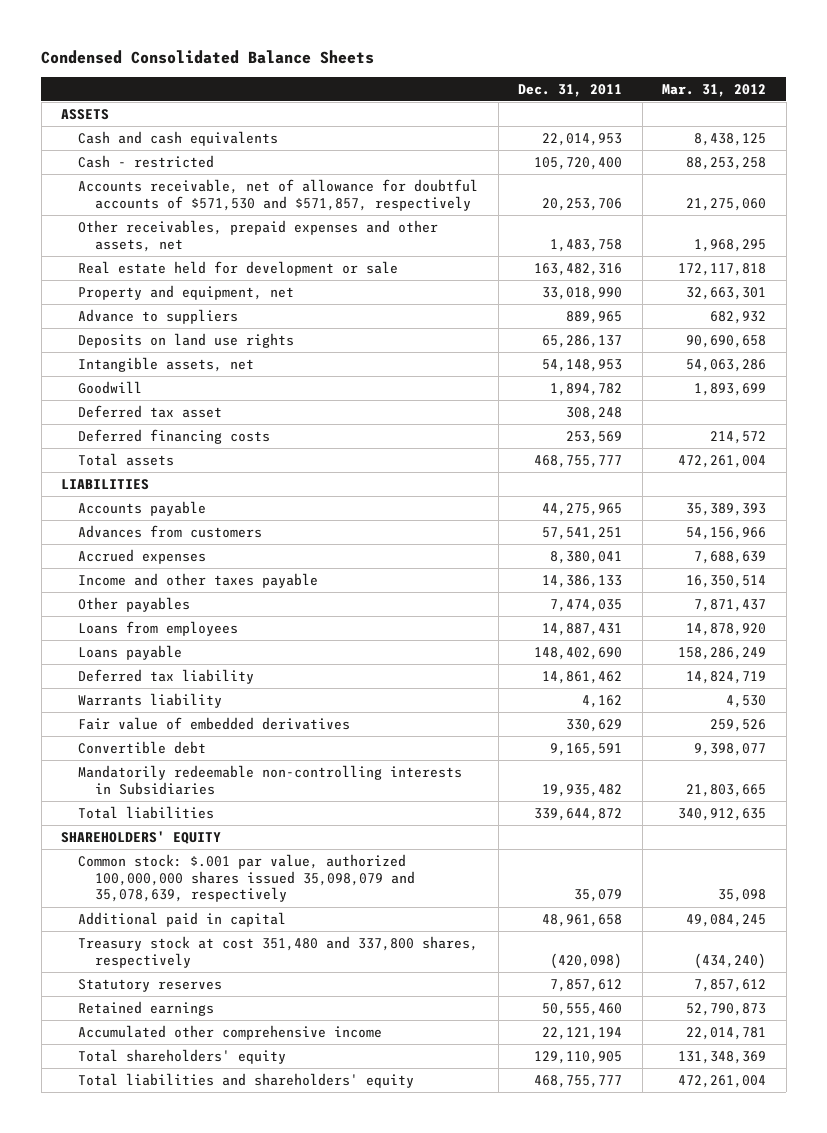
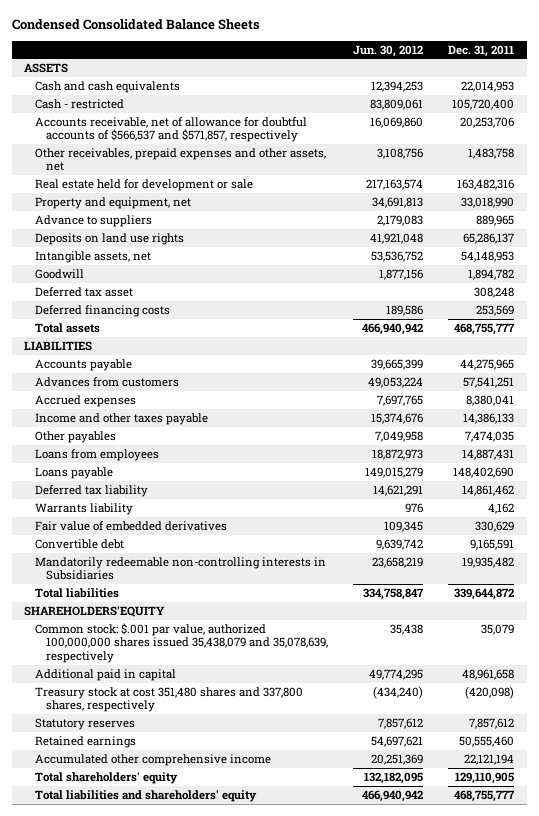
- | Dec. 31, 2011 | Mar. 31, 2012
+ | Jun. 30, 2012 | Dec. 31, 2011
- Accounts receivable, net of allowance for doubtful accounts of $571,530 and $571,857, respectively | 20,253,706 | 21,275,060
+ Accounts receivable, net of allowance for doubtful accounts of $566,537 and $571,857, respectively | 16,069,860 | 20,253,706
- SHAREHOLDERS' EQUITY
- Common stock: $.001 par value, authorized 100,000,000 shares issued 35,098,079 and 35,078,639, respectively | 35,079 | 35,098
+ SHAREHOLDERS'EQUITY
+ Common stock: $.001 par value, authorized 100,000,000 shares issued 35,438,079 and 35,078,639, respectively | 35,438 | 35,079
- Treasury stock at cost 351,480 and 337,800 shares, respectively | (420,098) | (434,240)
+ Treasury stock at cost 351,480 shares and 337,800 shares, respectively | (434,240) | (420,098)

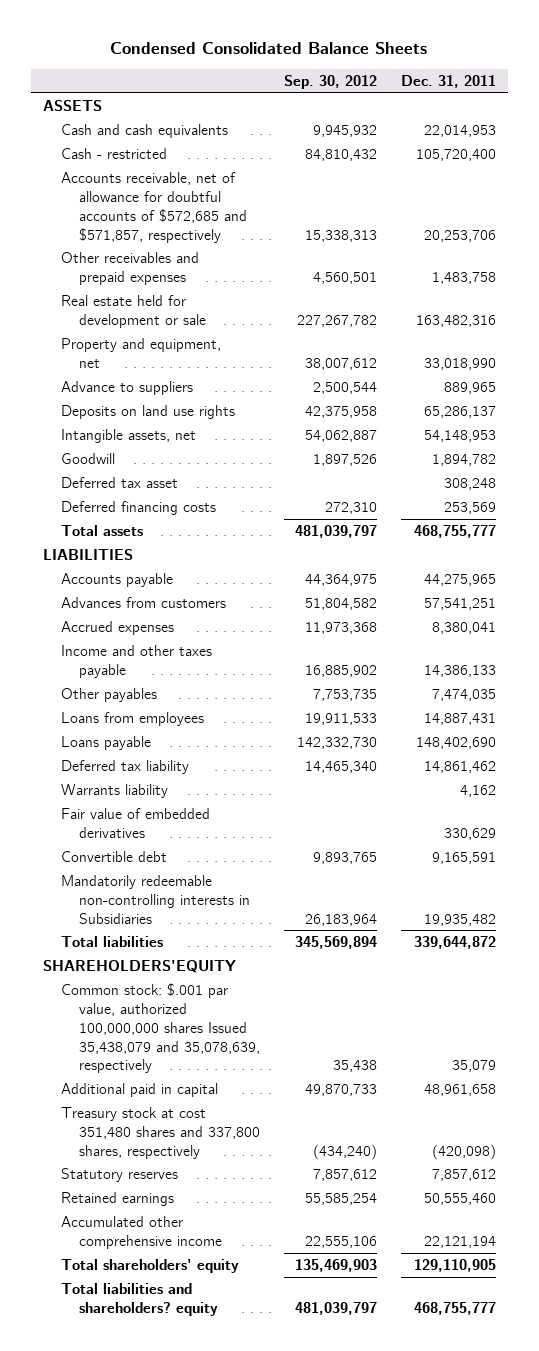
- | Jun. 30, 2012 | Dec. 31, 2011
+ | Sep. 30, 2012 | Dec. 31, 2011
- Accounts receivable, net of allowance for doubtful accounts of $566,537 and $571,857, respectively | 16,069,860 | 20,253,706
- Other receivables, prepaid expenses and other assets, net | 3,108,756 | 1,483,758
+ Accounts receivable, net of allowance for doubtful accounts of $572,685 and $571,857, respectively | 15,338,313 | 20,253,706
+ Other receivables and prepaid expenses | 4,560,501 | 1,483,758
- Common stock: $.001 par value, authorized 100,000,000 shares issued 35,438,079 and 35,078,639, respectively | 35,438 | 35,079
+ Common stock: $.001 par value, authorized 100,000,000 shares Issued 35,438,079 and 35,078,639, respectively | 35,438 | 35,079
- Total liabilities and shareholders' equity | 466,940,942 | 468,755,777
+ Total liabilities and shareholders? equity | 481,039,797 | 468,755,777

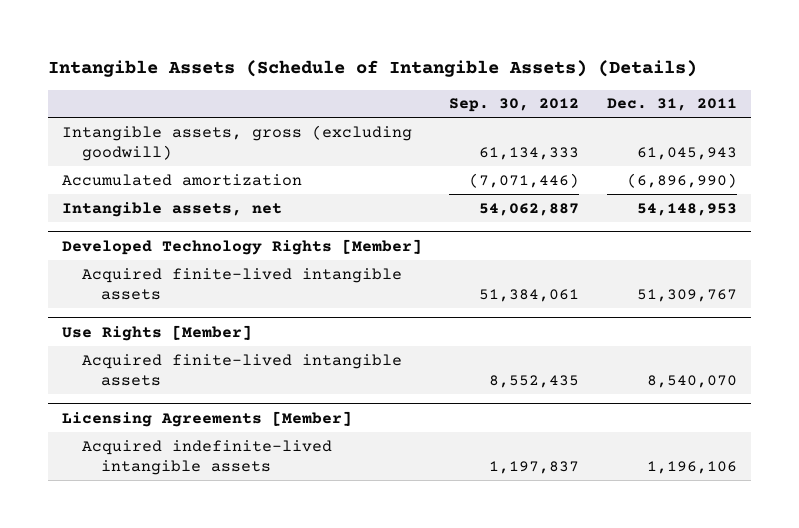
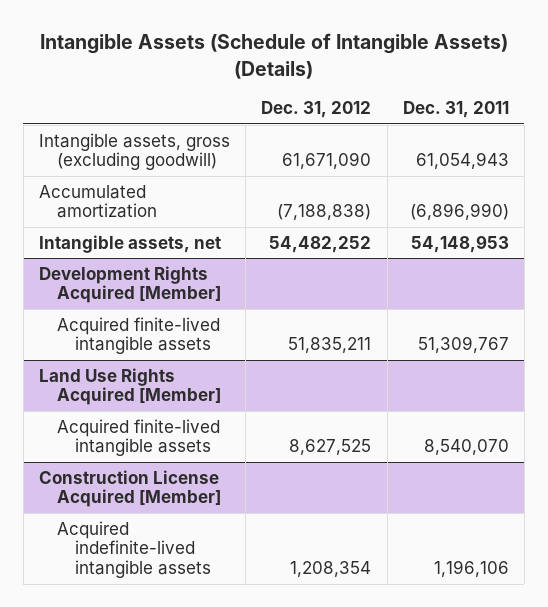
- | Sep. 30, 2012 | Dec. 31, 2011
+ | Dec. 31, 2012 | Dec. 31, 2011
- Intangible assets, gross (excluding goodwill) | 61,134,333 | 61,045,943
+ Intangible assets, gross (excluding goodwill) | 61,671,090 | 61,054,943
- Developed Technology Rights [Member]
+ Development Rights Acquired [Member]
- Use Rights [Member]
+ Land Use Rights Acquired [Member]
- Licensing Agreements [Member]
+ Construction License Acquired [Member]

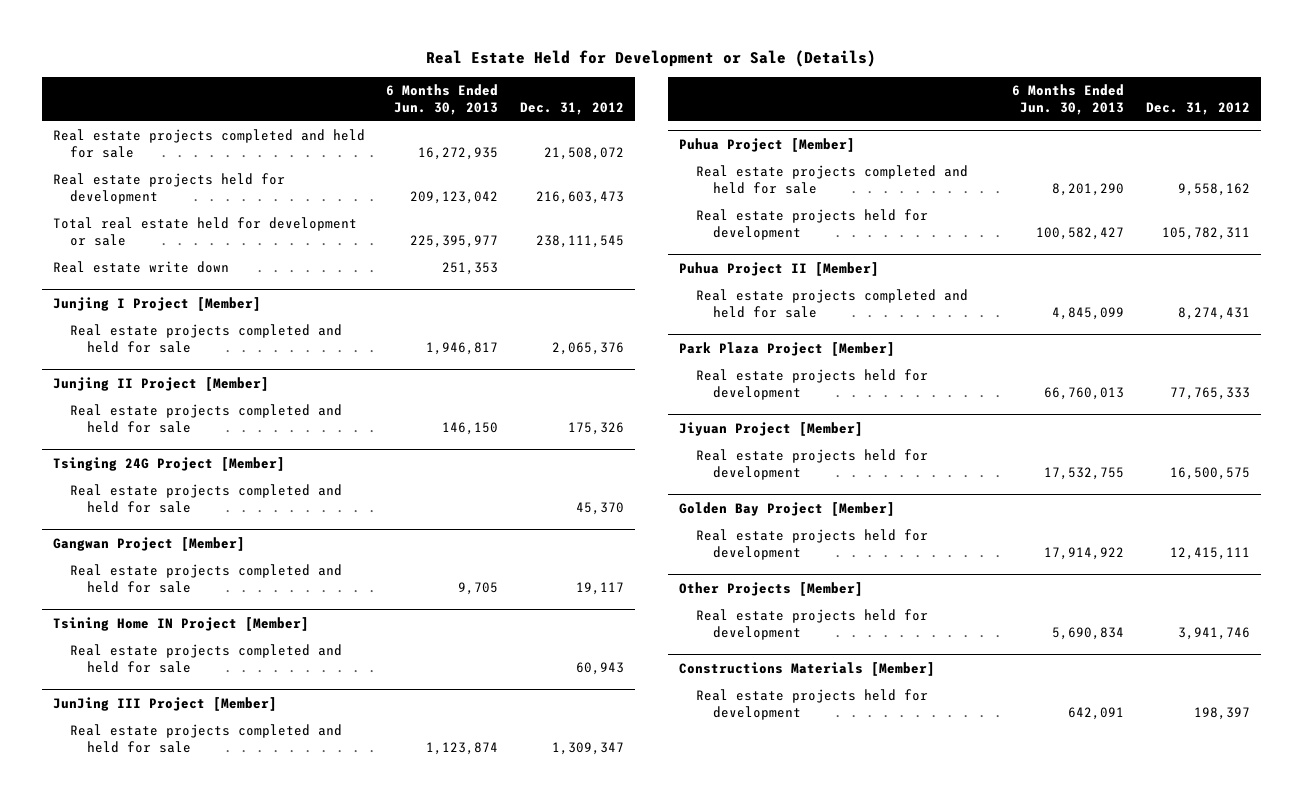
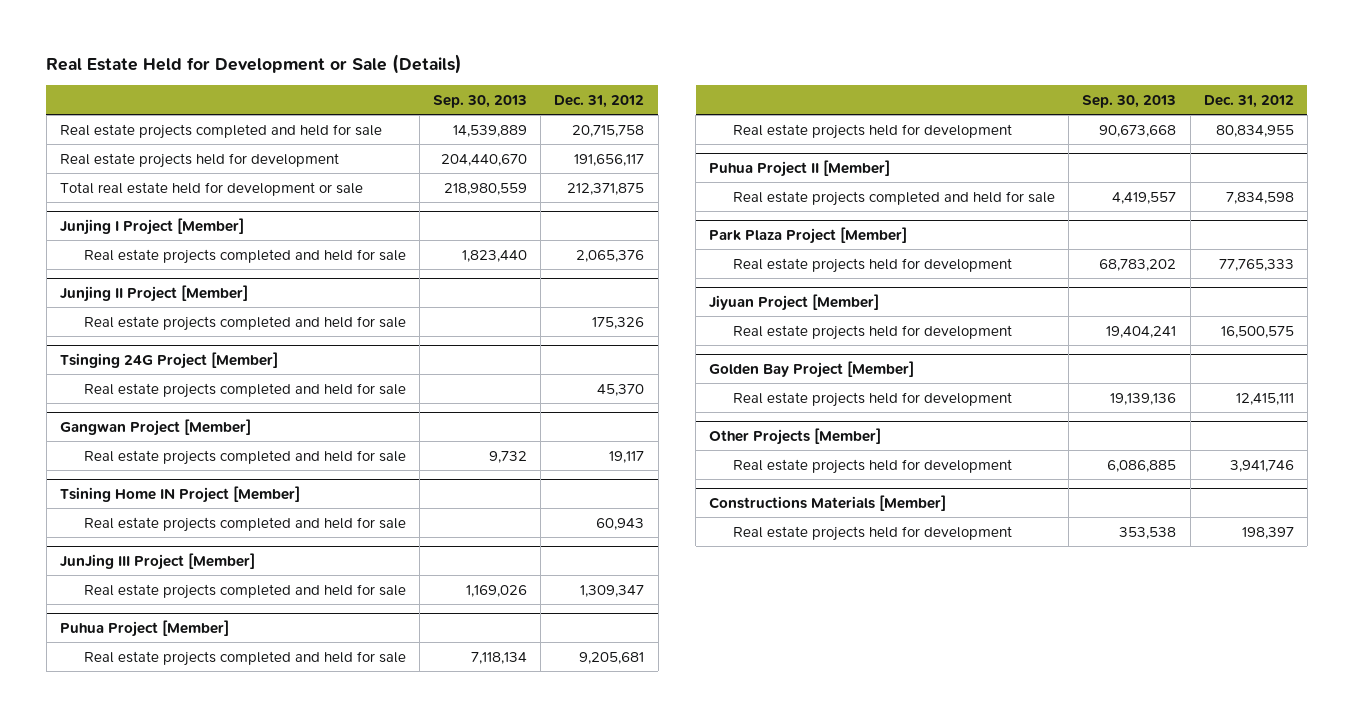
- | 6 Months Ended Jun. 30, 2013 | Dec. 31, 2012
+ | Sep. 30, 2013 | Dec. 31, 2012
- Real estate projects completed and held for sale | 16,272,935 | 21,508,072
- Real estate projects held for development | 209,123,042 | 216,603,473
- Total real estate held for development or sale | 225,395,977 | 238,111,545
- Real estate write down | 251,353 |
+ Real estate projects completed and held for sale | 14,539,889 | 20,715,758
+ Real estate projects held for development | 204,440,670 | 191,656,117
+ Total real estate held for development or sale | 218,980,559 | 212,371,875
@ Puhua Project [Member]
- Real estate projects completed and held for sale | 8,201,290 | 9,558,162
- Real estate projects held for development | 100,582,427 | 105,782,311
+ Real estate projects completed and held for sale | 7,118,134 | 9,205,681
+ Real estate projects held for development | 90,673,668 | 80,834,955
@ Puhua Project II [Member]
- Real estate projects completed and held for sale | 4,845,099 | 8,274,431
+ Real estate projects completed and held for sale | 4,419,557 | 7,834,598

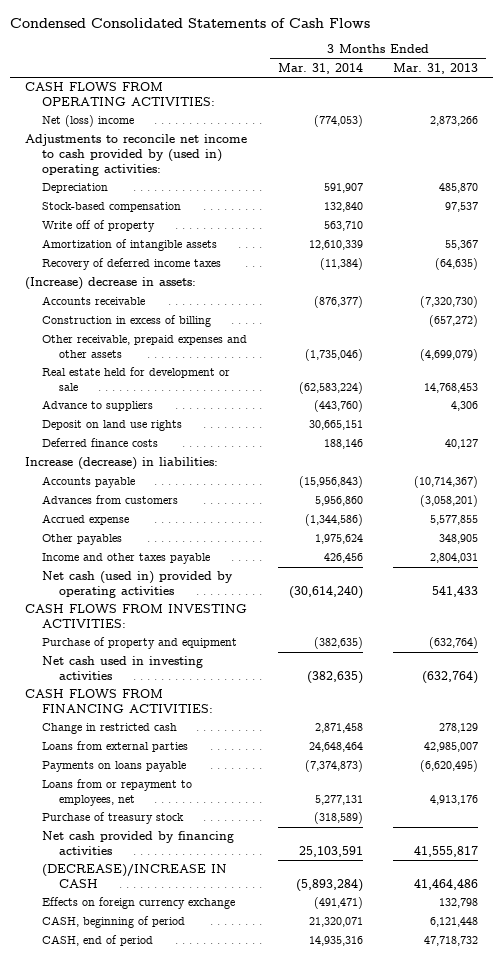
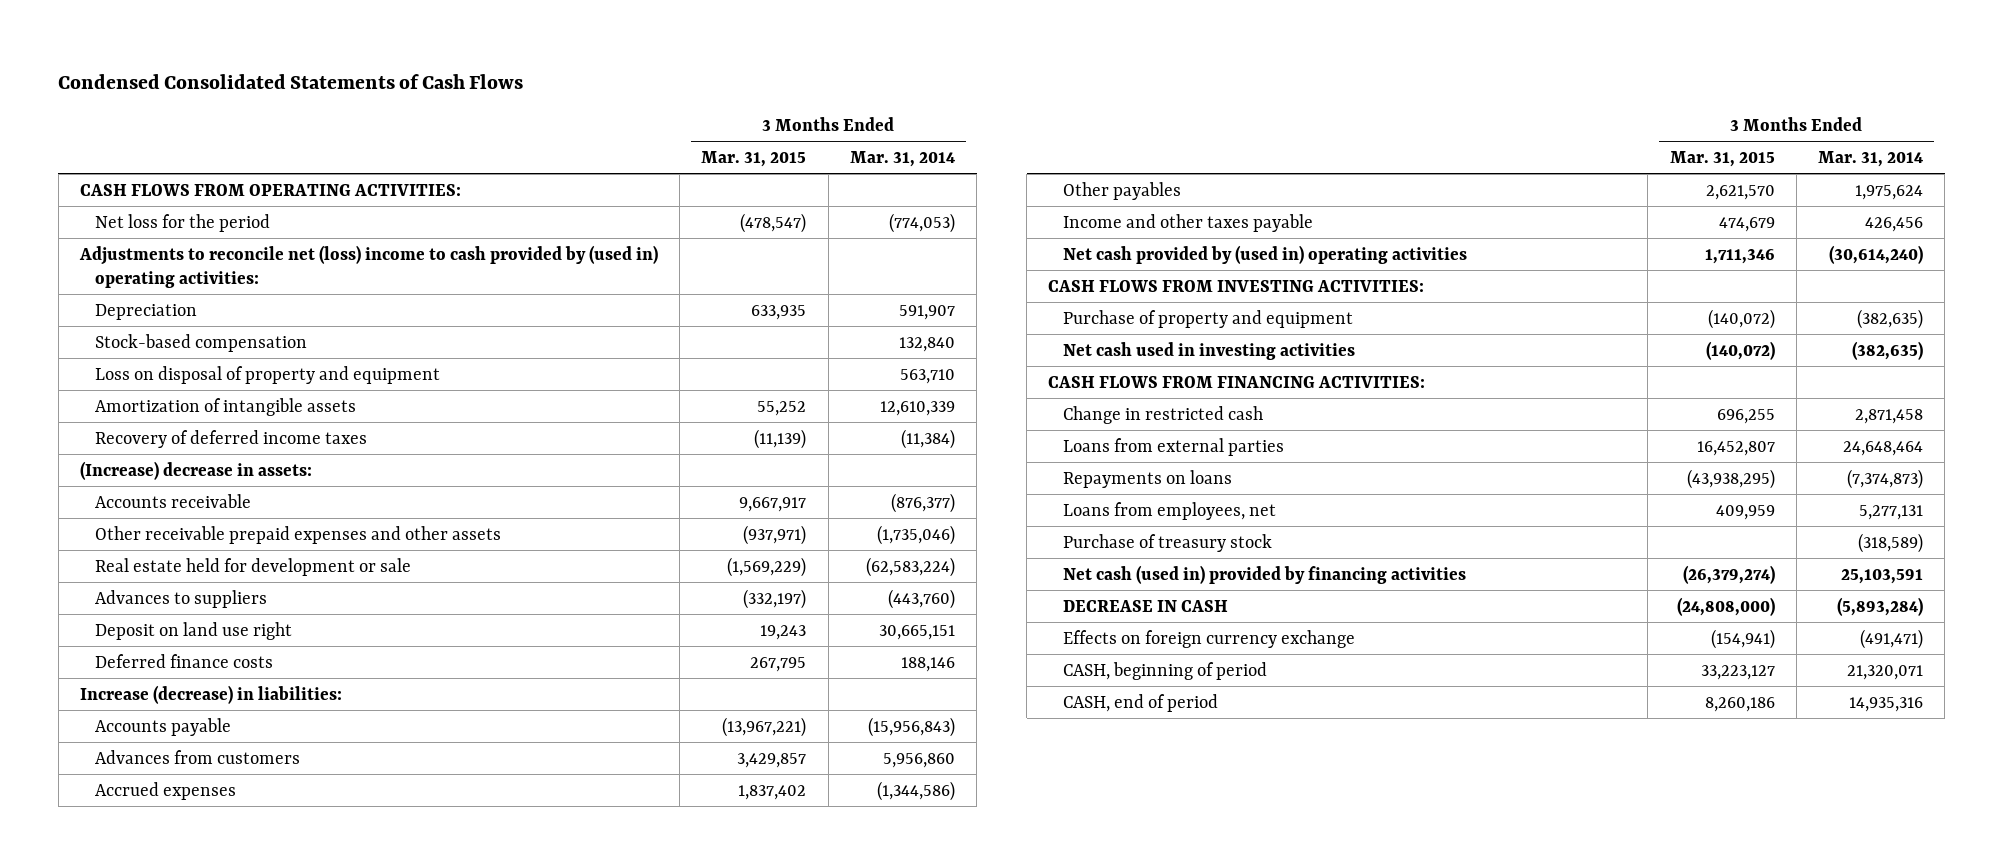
- | 3 Months Ended Mar. 31, 2014 | 3 Months Ended Mar. 31, 2013
+ | 3 Months Ended Mar. 31, 2015 | 3 Months Ended Mar. 31, 2014
- Net (loss) income | (774,053) | 2,873,266
- Adjustments to reconcile net income to cash provided by (used in) operating activities:
+ Net loss for the period | (478,547) | (774,053)
+ Adjustments to reconcile net (loss) income to cash provided by (used in) operating activities:
- Write off of property | 563,710 |
+ Loss on disposal of property and equipment | | 563,710
- Construction in excess of billing | | (657,272)
- Other receivable, prepaid expenses and other assets | (1,735,046) | (4,699,079)
+ Other receivable prepaid expenses and other assets | (937,971) | (1,735,046)
- Advance to suppliers | (443,760) | 4,306
- Deposit on land use rights | 30,665,151 |
+ Advances to suppliers | (332,197) | (443,760)
+ Deposit on land use right | 19,243 | 30,665,151
- Accrued expense | (1,344,586) | 5,577,855
+ Accrued expenses | 1,837,402 | (1,344,586)
- Net cash (used in) provided by operating activities | (30,614,240) | 541,433
+ Net cash provided by (used in) operating activities | 1,711,346 | (30,614,240)
- Payments on loans payable | (7,374,873) | (6,620,495)
- Loans from or repayment to employees, net | 5,277,131 | 4,913,176
+ Repayments on loans | (43,938,295) | (7,374,873)
+ Loans from employees, net | 409,959 | 5,277,131
- Net cash provided by financing activities | 25,103,591 | 41,555,817
- (DECREASE)/INCREASE IN CASH | (5,893,284) | 41,464,486
+ Net cash (used in) provided by financing activities | (26,379,274) | 25,103,591
+ DECREASE IN CASH | (24,808,000) | (5,893,284)

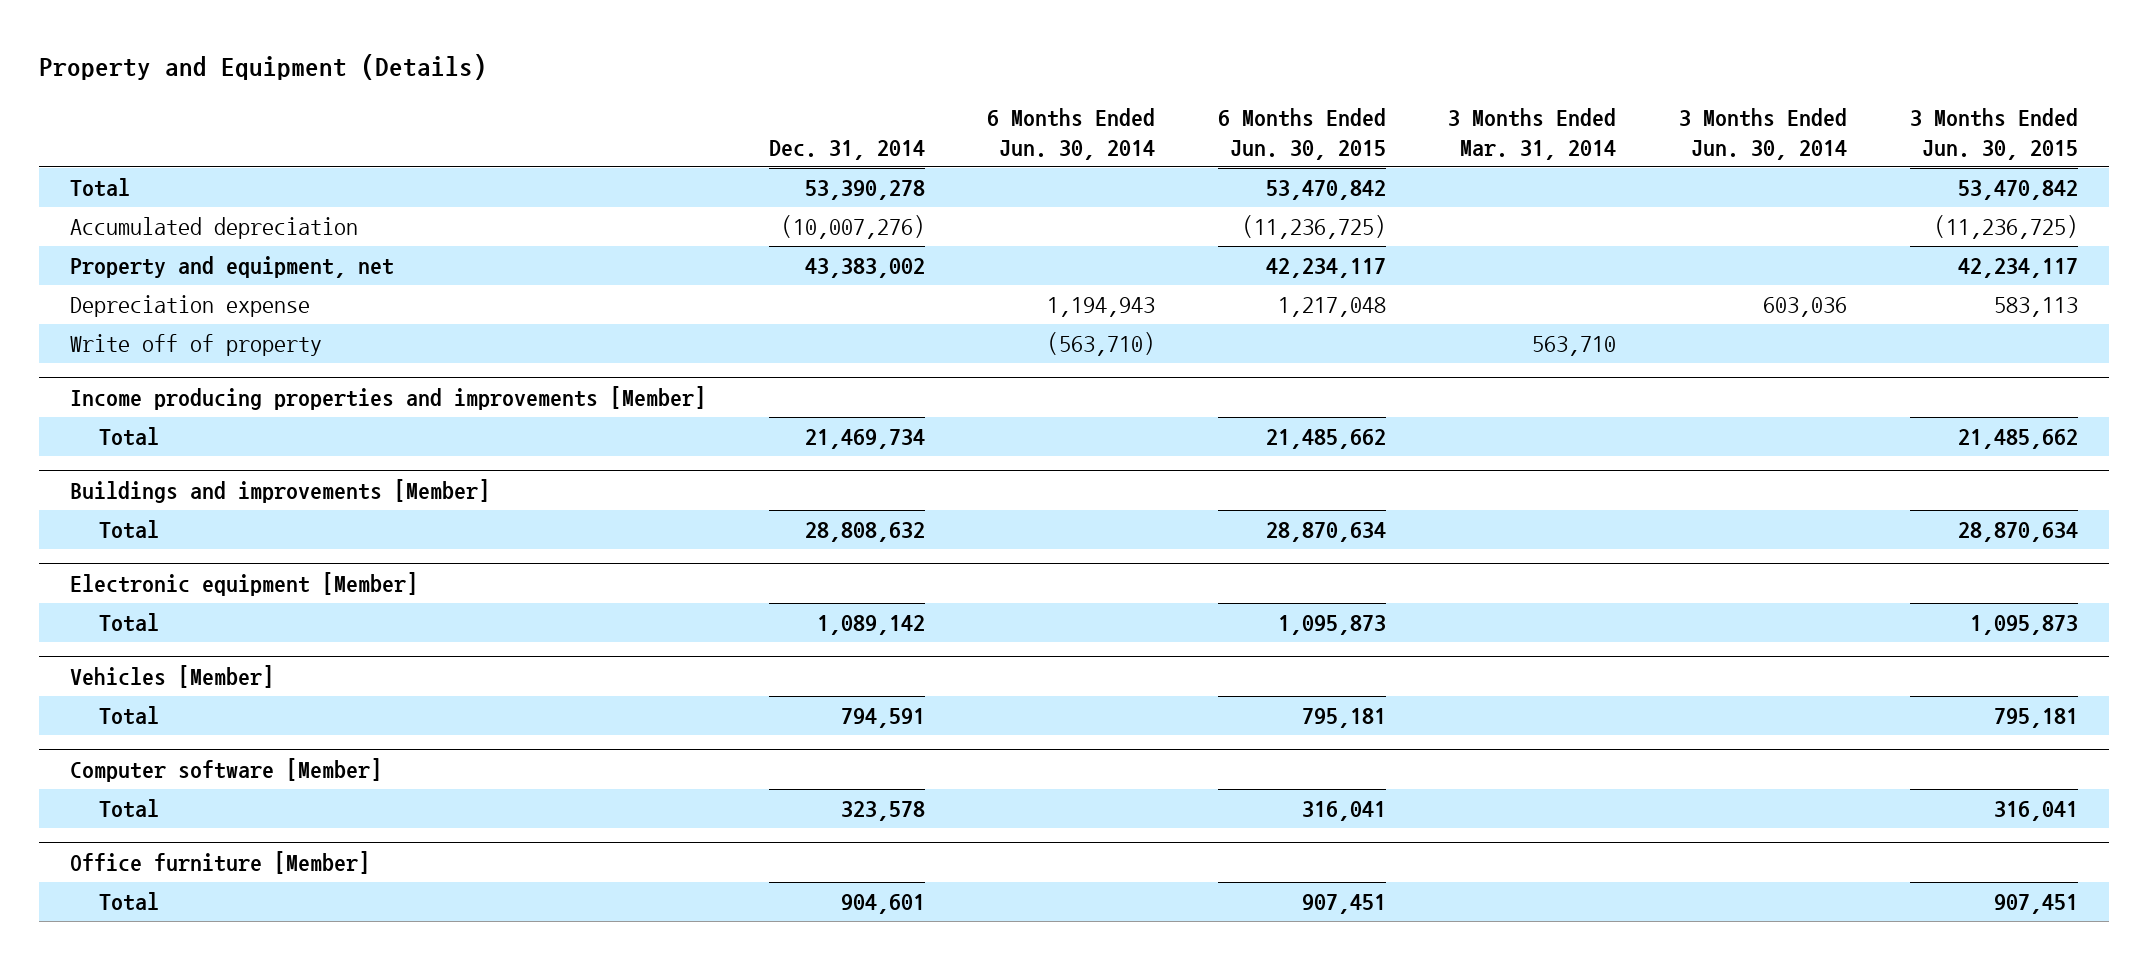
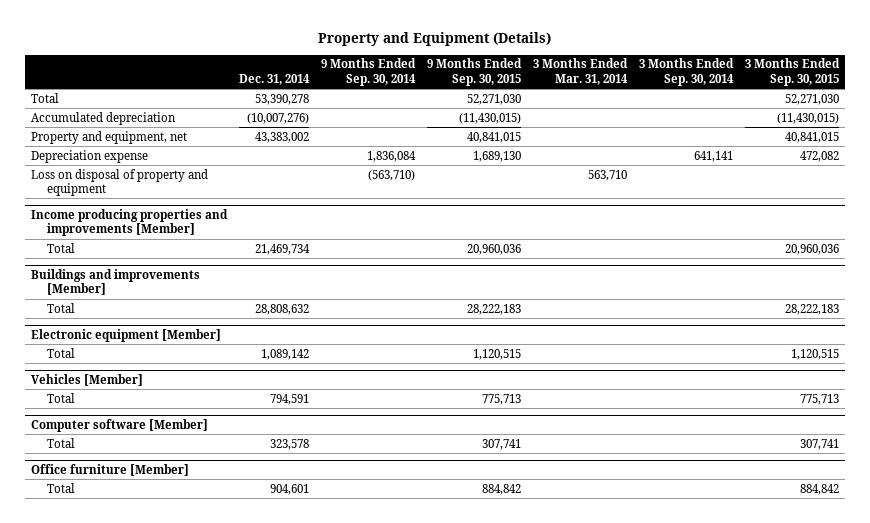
- | Dec. 31, 2014 | 6 Months Ended Jun. 30, 2014 | 6 Months Ended Jun. 30, 2015 | 3 Months Ended Mar. 31, 2014 | 3 Months Ended Jun. 30, 2014 | 3 Months Ended Jun. 30, 2015
+ | Dec. 31, 2014 | 9 Months Ended Sep. 30, 2014 | 9 Months Ended Sep. 30, 2015 | 3 Months Ended Mar. 31, 2014 | 3 Months Ended Sep. 30, 2014 | 3 Months Ended Sep. 30, 2015
- Write off of property | | (563,710) | | 563,710 | |
+ Loss on disposal of property and equipment | | (563,710) | | 563,710 | |

